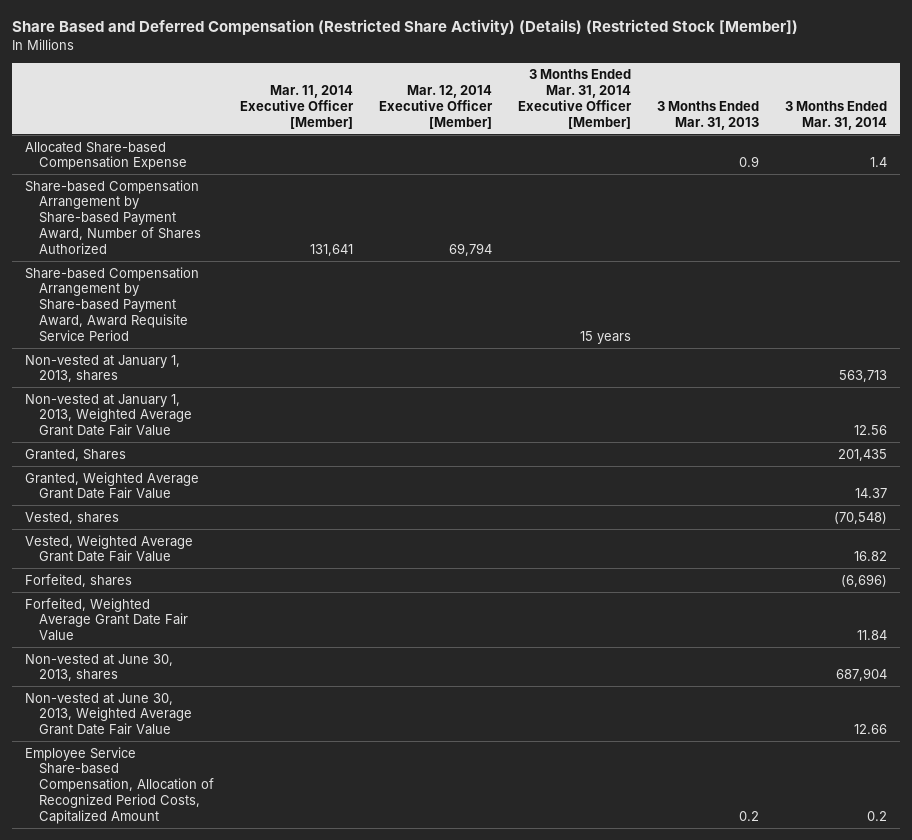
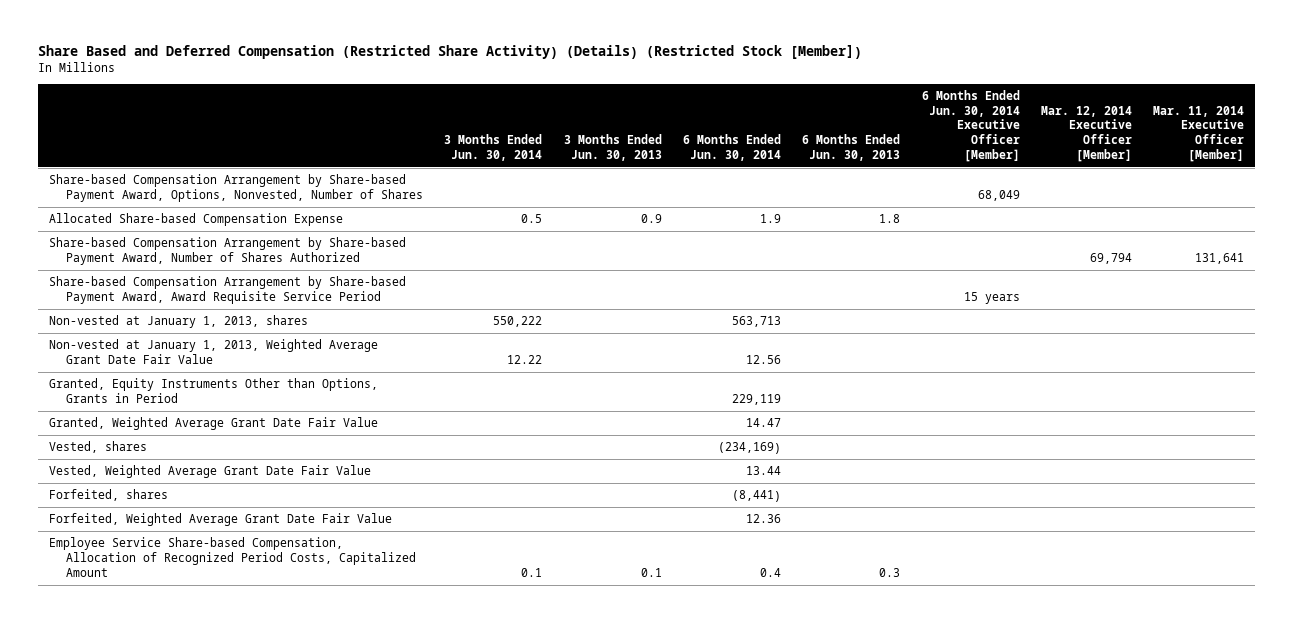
- | Mar. 11, 2014 Executive Officer [Member] | Mar. 12, 2014 Executive Officer [Member] | 3 Months Ended Mar. 31, 2014 Executive Officer [Member] | 3 Months Ended Mar. 31, 2013 | 3 Months Ended Mar. 31, 2014
+ | 3 Months Ended Jun. 30, 2014 | 3 Months Ended Jun. 30, 2013 | 6 Months Ended Jun. 30, 2014 | 6 Months Ended Jun. 30, 2013 | 6 Months Ended Jun. 30, 2014 Executive Officer [Member] | Mar. 12, 2014 Executive Officer [Member] | Mar. 11, 2014 Executive Officer [Member]
+ Share-based Compensation Arrangement by Share-based Payment Award, Options, Nonvested, Number of Shares | | | | | 68,049 | |
- Granted, Shares | | | | | 201,435
+ Granted, Equity Instruments Other than Options, Grants in Period | | | 229,119 | | | |
- Non-vested at June 30, 2013, shares | | | | | 687,904
- Non-vested at June 30, 2013, Weighted Average Grant Date Fair Value | | | | | 12.66

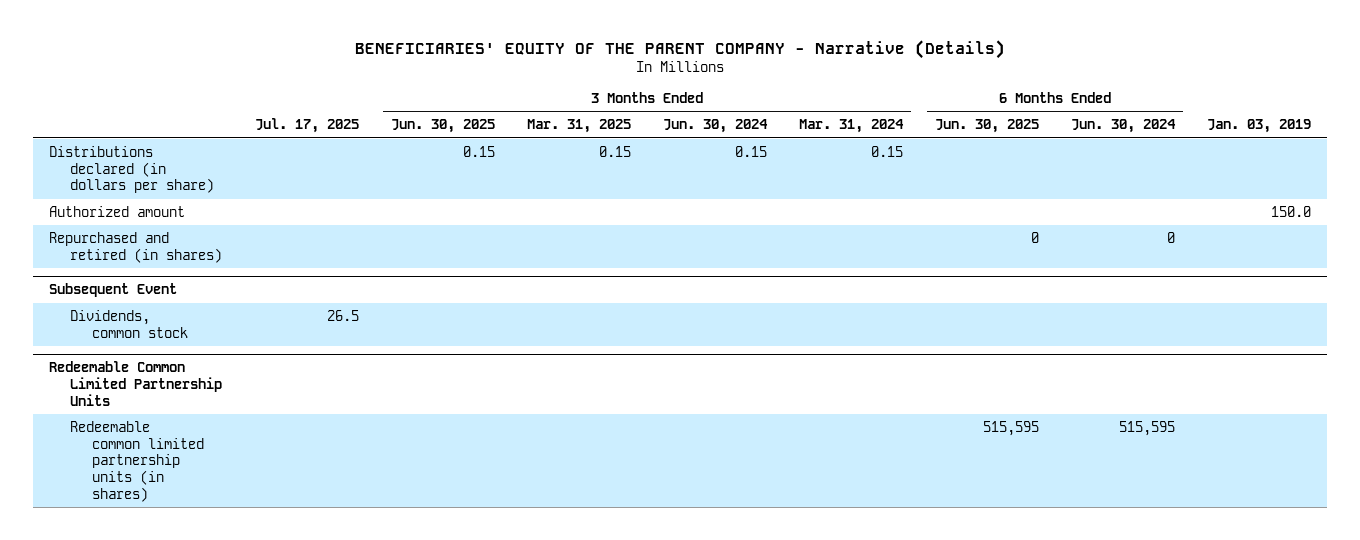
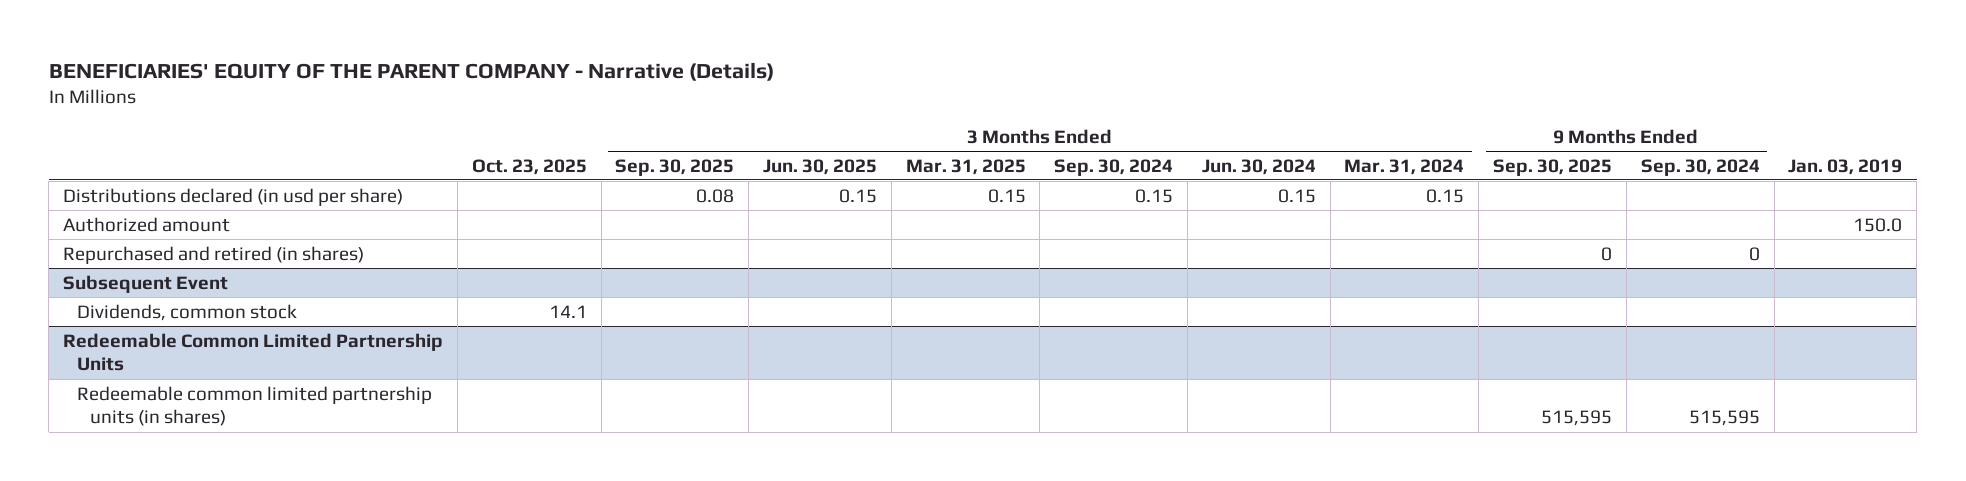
- | Jul. 17, 2025 | 3 Months Ended Jun. 30, 2025 | 3 Months Ended Mar. 31, 2025 | 3 Months Ended Jun. 30, 2024 | 3 Months Ended Mar. 31, 2024 | 6 Months Ended Jun. 30, 2025 | 6 Months Ended Jun. 30, 2024 | Jan. 03, 2019
+ | Oct. 23, 2025 | 3 Months Ended Sep. 30, 2025 | 3 Months Ended Jun. 30, 2025 | 3 Months Ended Mar. 31, 2025 | 3 Months Ended Sep. 30, 2024 | 3 Months Ended Jun. 30, 2024 | 3 Months Ended Mar. 31, 2024 | 9 Months Ended Sep. 30, 2025 | 9 Months Ended Sep. 30, 2024 | Jan. 03, 2019
- Distributions declared (in dollars per share) | | 0.15 | 0.15 | 0.15 | 0.15 | | |
+ Distributions declared (in usd per share) | | 0.08 | 0.15 | 0.15 | 0.15 | 0.15 | 0.15 | | |

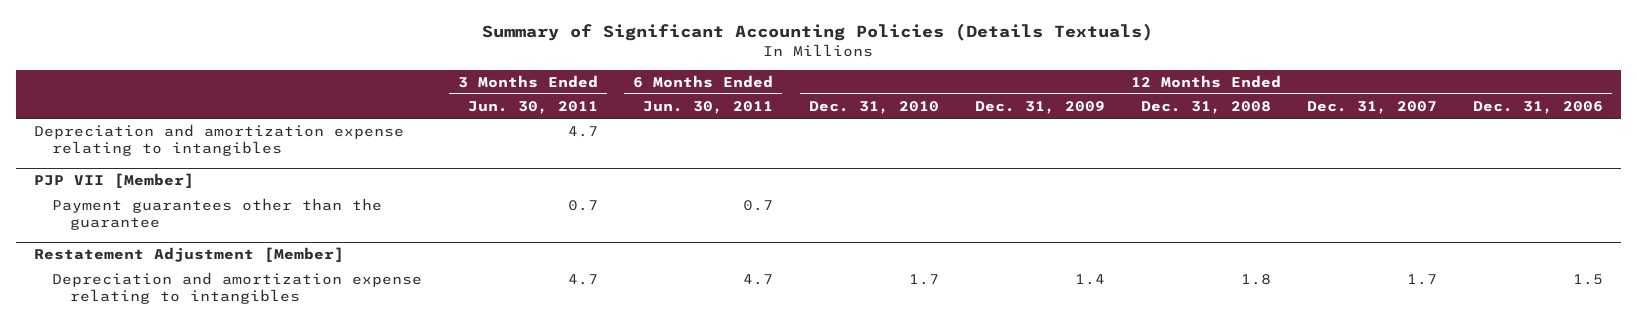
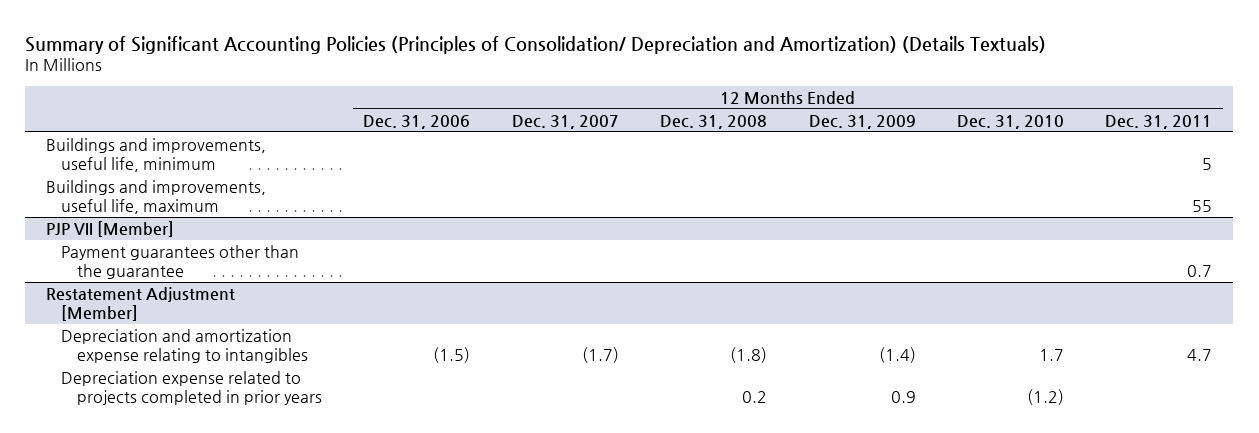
- Summary of Significant Accounting Policies (Details Textuals)
+ Summary of Significant Accounting Policies (Principles of Consolidation/ Depreciation and Amortization) (Details Textuals)
- | 3 Months Ended Jun. 30, 2011 | 6 Months Ended Jun. 30, 2011 | 12 Months Ended Dec. 31, 2010 | 12 Months Ended Dec. 31, 2009 | 12 Months Ended Dec. 31, 2008 | 12 Months Ended Dec. 31, 2007 | 12 Months Ended Dec. 31, 2006
+ | 12 Months Ended Dec. 31, 2006 | 12 Months Ended Dec. 31, 2007 | 12 Months Ended Dec. 31, 2008 | 12 Months Ended Dec. 31, 2009 | 12 Months Ended Dec. 31, 2010 | 12 Months Ended Dec. 31, 2011
- Depreciation and amortization expense relating to intangibles | 4.7 | | | | | |
+ Buildings and improvements, useful life, minimum | | | | | | 5
+ Buildings and improvements, useful life, maximum | | | | | | 55
@ Restatement Adjustment [Member]
- Depreciation and amortization expense relating to intangibles | 4.7 | 4.7 | 1.7 | 1.4 | 1.8 | 1.7 | 1.5
+ Depreciation and amortization expense relating to intangibles | (1.5) | (1.7) | (1.8) | (1.4) | 1.7 | 4.7
+ Depreciation expense related to projects completed in prior years | | | 0.2 | 0.9 | (1.2) |

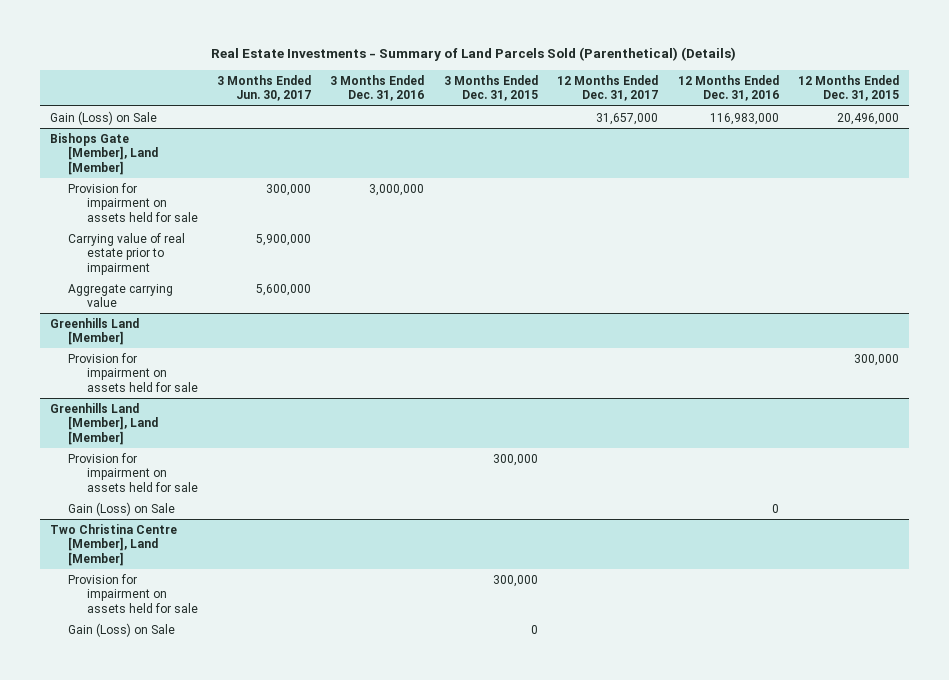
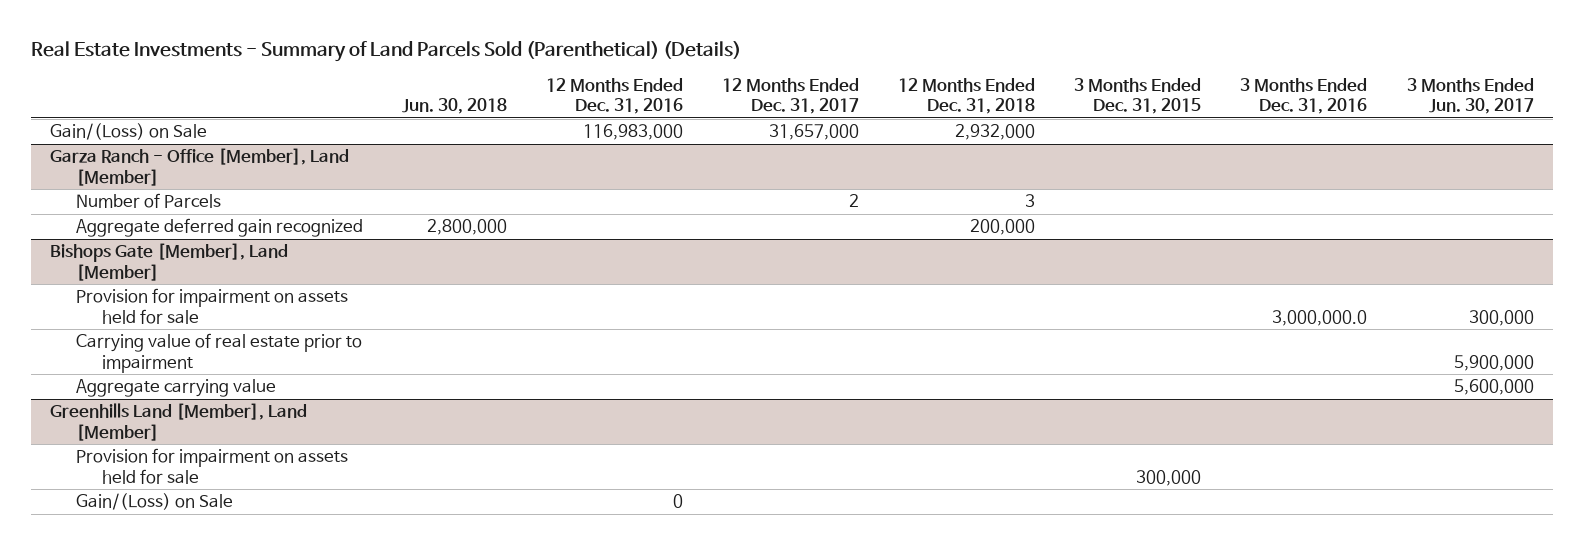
- | 3 Months Ended Jun. 30, 2017 | 3 Months Ended Dec. 31, 2016 | 3 Months Ended Dec. 31, 2015 | 12 Months Ended Dec. 31, 2017 | 12 Months Ended Dec. 31, 2016 | 12 Months Ended Dec. 31, 2015
+ | Jun. 30, 2018 | 12 Months Ended Dec. 31, 2016 | 12 Months Ended Dec. 31, 2017 | 12 Months Ended Dec. 31, 2018 | 3 Months Ended Dec. 31, 2015 | 3 Months Ended Dec. 31, 2016 | 3 Months Ended Jun. 30, 2017
- Gain (Loss) on Sale | | | | 31,657,000 | 116,983,000 | 20,496,000
+ Gain/(Loss) on Sale | | 116,983,000 | 31,657,000 | 2,932,000 | | |
+ Garza Ranch - Office [Member], Land [Member]
+ Number of Parcels | | | 2 | 3 | | |
+ Aggregate deferred gain recognized | 2,800,000 | | | 200,000 | | |
@ Bishops Gate [Member], Land [Member]
- Provision for impairment on assets held for sale | 300,000 | 3,000,000 | | | |
+ Provision for impairment on assets held for sale | | | | | | 3,000,000.0 | 300,000
- Greenhills Land [Member]
- Provision for impairment on assets held for sale | | | | | | 300,000
@ Greenhills Land [Member], Land [Member]
- Gain (Loss) on Sale | | | | | 0 |
- Two Christina Centre [Member], Land [Member]
- Provision for impairment on assets held for sale | | | 300,000 | | |
- Gain (Loss) on Sale | | | 0 | | |
@ Greenhills Land [Member], Land [Member]
+ Gain/(Loss) on Sale | | 0 | | | | |

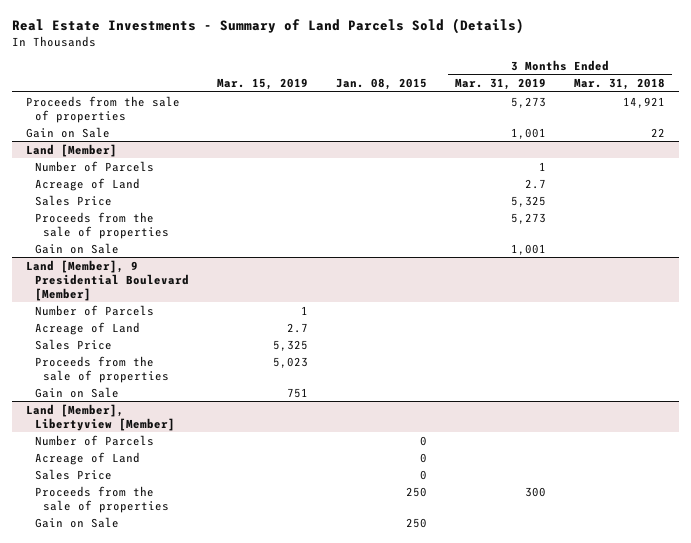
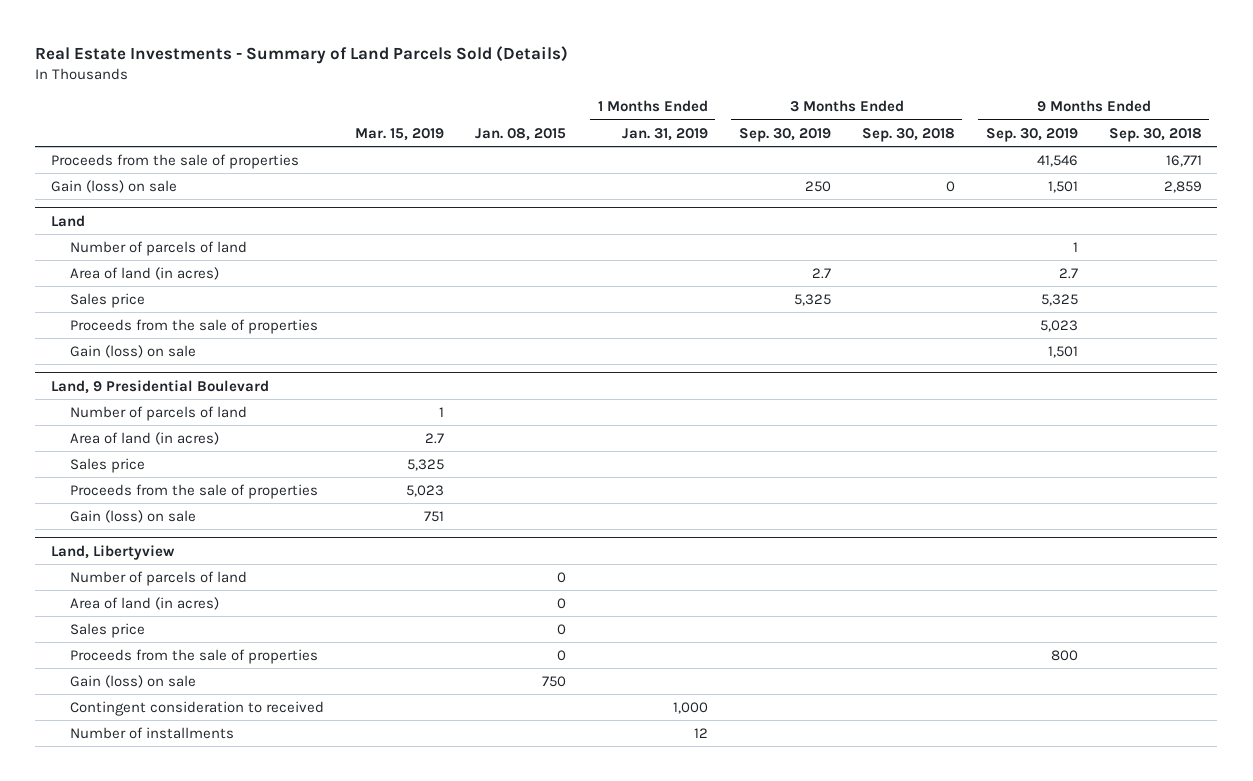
- | Mar. 15, 2019 | Jan. 08, 2015 | 3 Months Ended Mar. 31, 2019 | 3 Months Ended Mar. 31, 2018
+ | Mar. 15, 2019 | Jan. 08, 2015 | 1 Months Ended Jan. 31, 2019 | 3 Months Ended Sep. 30, 2019 | 3 Months Ended Sep. 30, 2018 | 9 Months Ended Sep. 30, 2019 | 9 Months Ended Sep. 30, 2018
- Gain on Sale | | | 1,001 | 22
- Land [Member]
- Number of Parcels | | | 1 |
- Acreage of Land | | | 2.7 |
- Sales Price | | | 5,325 |
+ Gain (loss) on sale | | | | 250 | 0 | 1,501 | 2,859
+ Land
+ Number of parcels of land | | | | | | 1 |
+ Area of land (in acres) | | | | 2.7 | | 2.7 |
+ Sales price | | | | 5,325 | | 5,325 |
- Gain on Sale | | | 1,001 |
- Land [Member], 9 Presidential Boulevard [Member]
- Number of Parcels | 1 | | |
- Acreage of Land | 2.7 | | |
- Sales Price | 5,325 | | |
+ Gain (loss) on sale | | | | | | 1,501 |
+ Land, 9 Presidential Boulevard
+ Number of parcels of land | 1 | | | | | |
+ Area of land (in acres) | 2.7 | | | | | |
+ Sales price | 5,325 | | | | | |
- Gain on Sale | 751 | | |
- Land [Member], Libertyview [Member]
- Number of Parcels | | 0 | |
- Acreage of Land | | 0 | |
- Sales Price | | 0 | |
- Proceeds from the sale of properties | | 250 | 300 |
- Gain on Sale | | 250 | |
+ Gain (loss) on sale | 751 | | | | | |
+ Land, Libertyview
+ Number of parcels of land | | 0 | | | | |
+ Area of land (in acres) | | 0 | | | | |
+ Sales price | | 0 | | | | |
+ Proceeds from the sale of properties | | 0 | | | | 800 |
+ Gain (loss) on sale | | 750 | | | | |
+ Contingent consideration to received | | | 1,000 | | | |
+ Number of installments | | | 12 | | | |

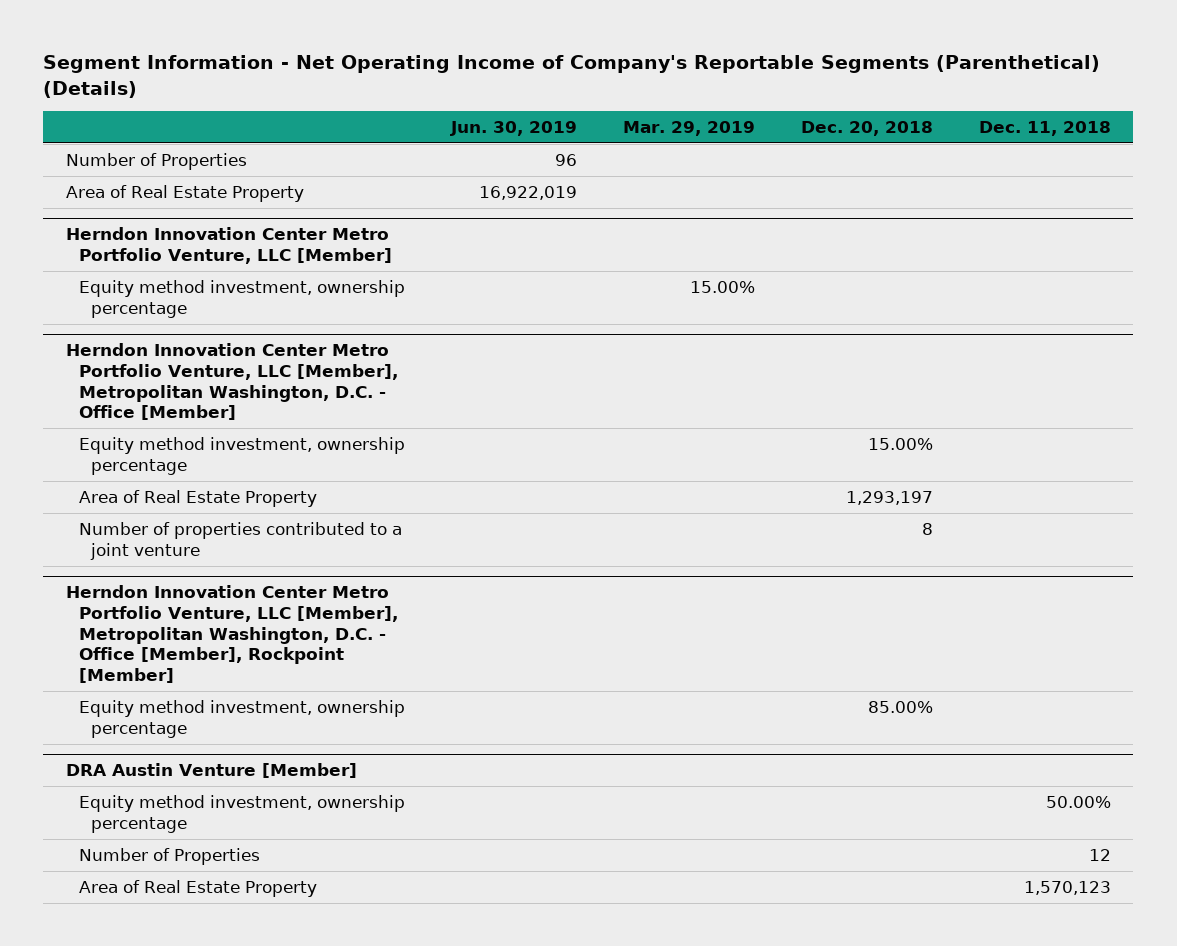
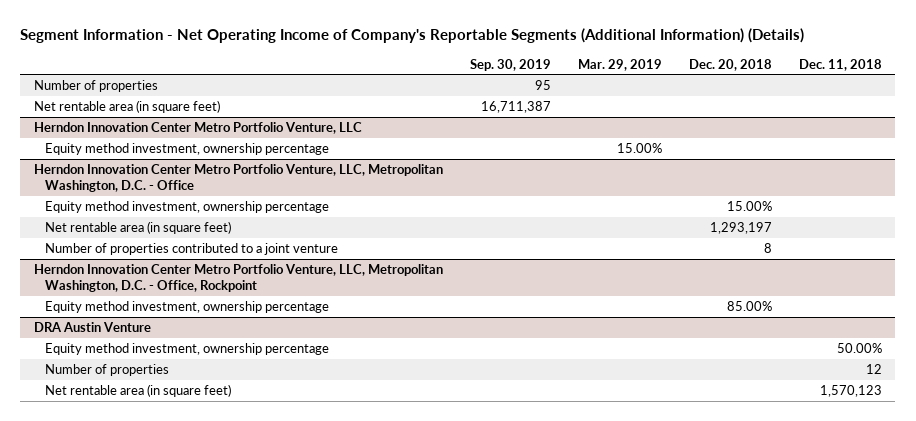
- Segment Information - Net Operating Income of Company's Reportable Segments (Parenthetical) (Details)
+ Segment Information - Net Operating Income of Company's Reportable Segments (Additional Information) (Details)
- | Jun. 30, 2019 | Mar. 29, 2019 | Dec. 20, 2018 | Dec. 11, 2018
+ | Sep. 30, 2019 | Mar. 29, 2019 | Dec. 20, 2018 | Dec. 11, 2018
- Number of Properties | 96 | | |
- Area of Real Estate Property | 16,922,019 | | |
- Herndon Innovation Center Metro Portfolio Venture, LLC [Member]
+ Number of properties | 95 | | |
+ Net rentable area (in square feet) | 16,711,387 | | |
+ Herndon Innovation Center Metro Portfolio Venture, LLC
- Herndon Innovation Center Metro Portfolio Venture, LLC [Member], Metropolitan Washington, D.C. - Office [Member]
+ Herndon Innovation Center Metro Portfolio Venture, LLC, Metropolitan Washington, D.C. - Office
- Area of Real Estate Property | | | 1,293,197 |
+ Net rentable area (in square feet) | | | 1,293,197 |
- Herndon Innovation Center Metro Portfolio Venture, LLC [Member], Metropolitan Washington, D.C. - Office [Member], Rockpoint [Member]
+ Herndon Innovation Center Metro Portfolio Venture, LLC, Metropolitan Washington, D.C. - Office, Rockpoint
- DRA Austin Venture [Member]
+ DRA Austin Venture
- Number of Properties | | | | 12
- Area of Real Estate Property | | | | 1,570,123
+ Number of properties | | | | 12
+ Net rentable area (in square feet) | | | | 1,570,123

